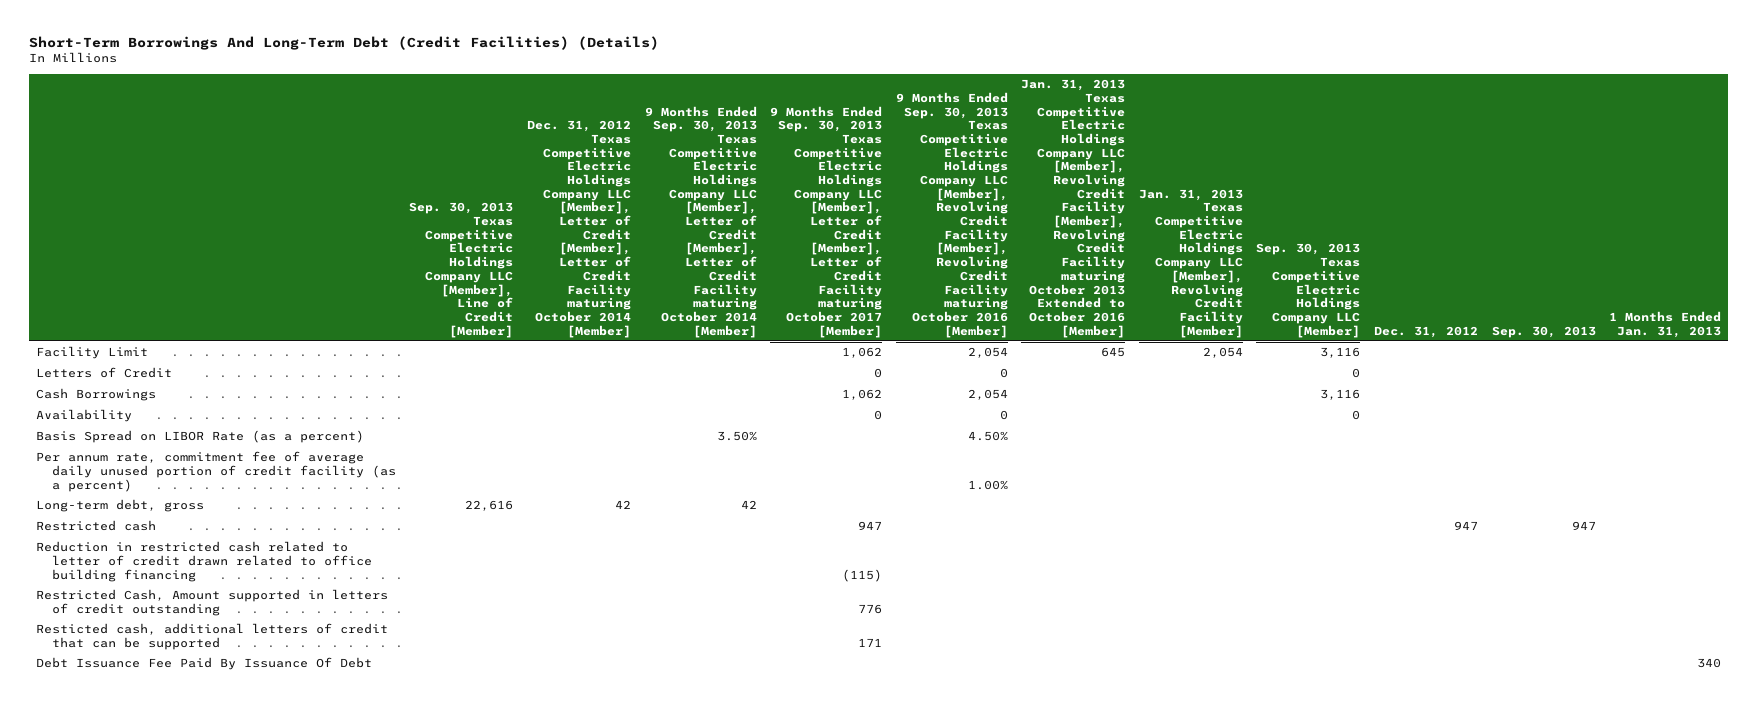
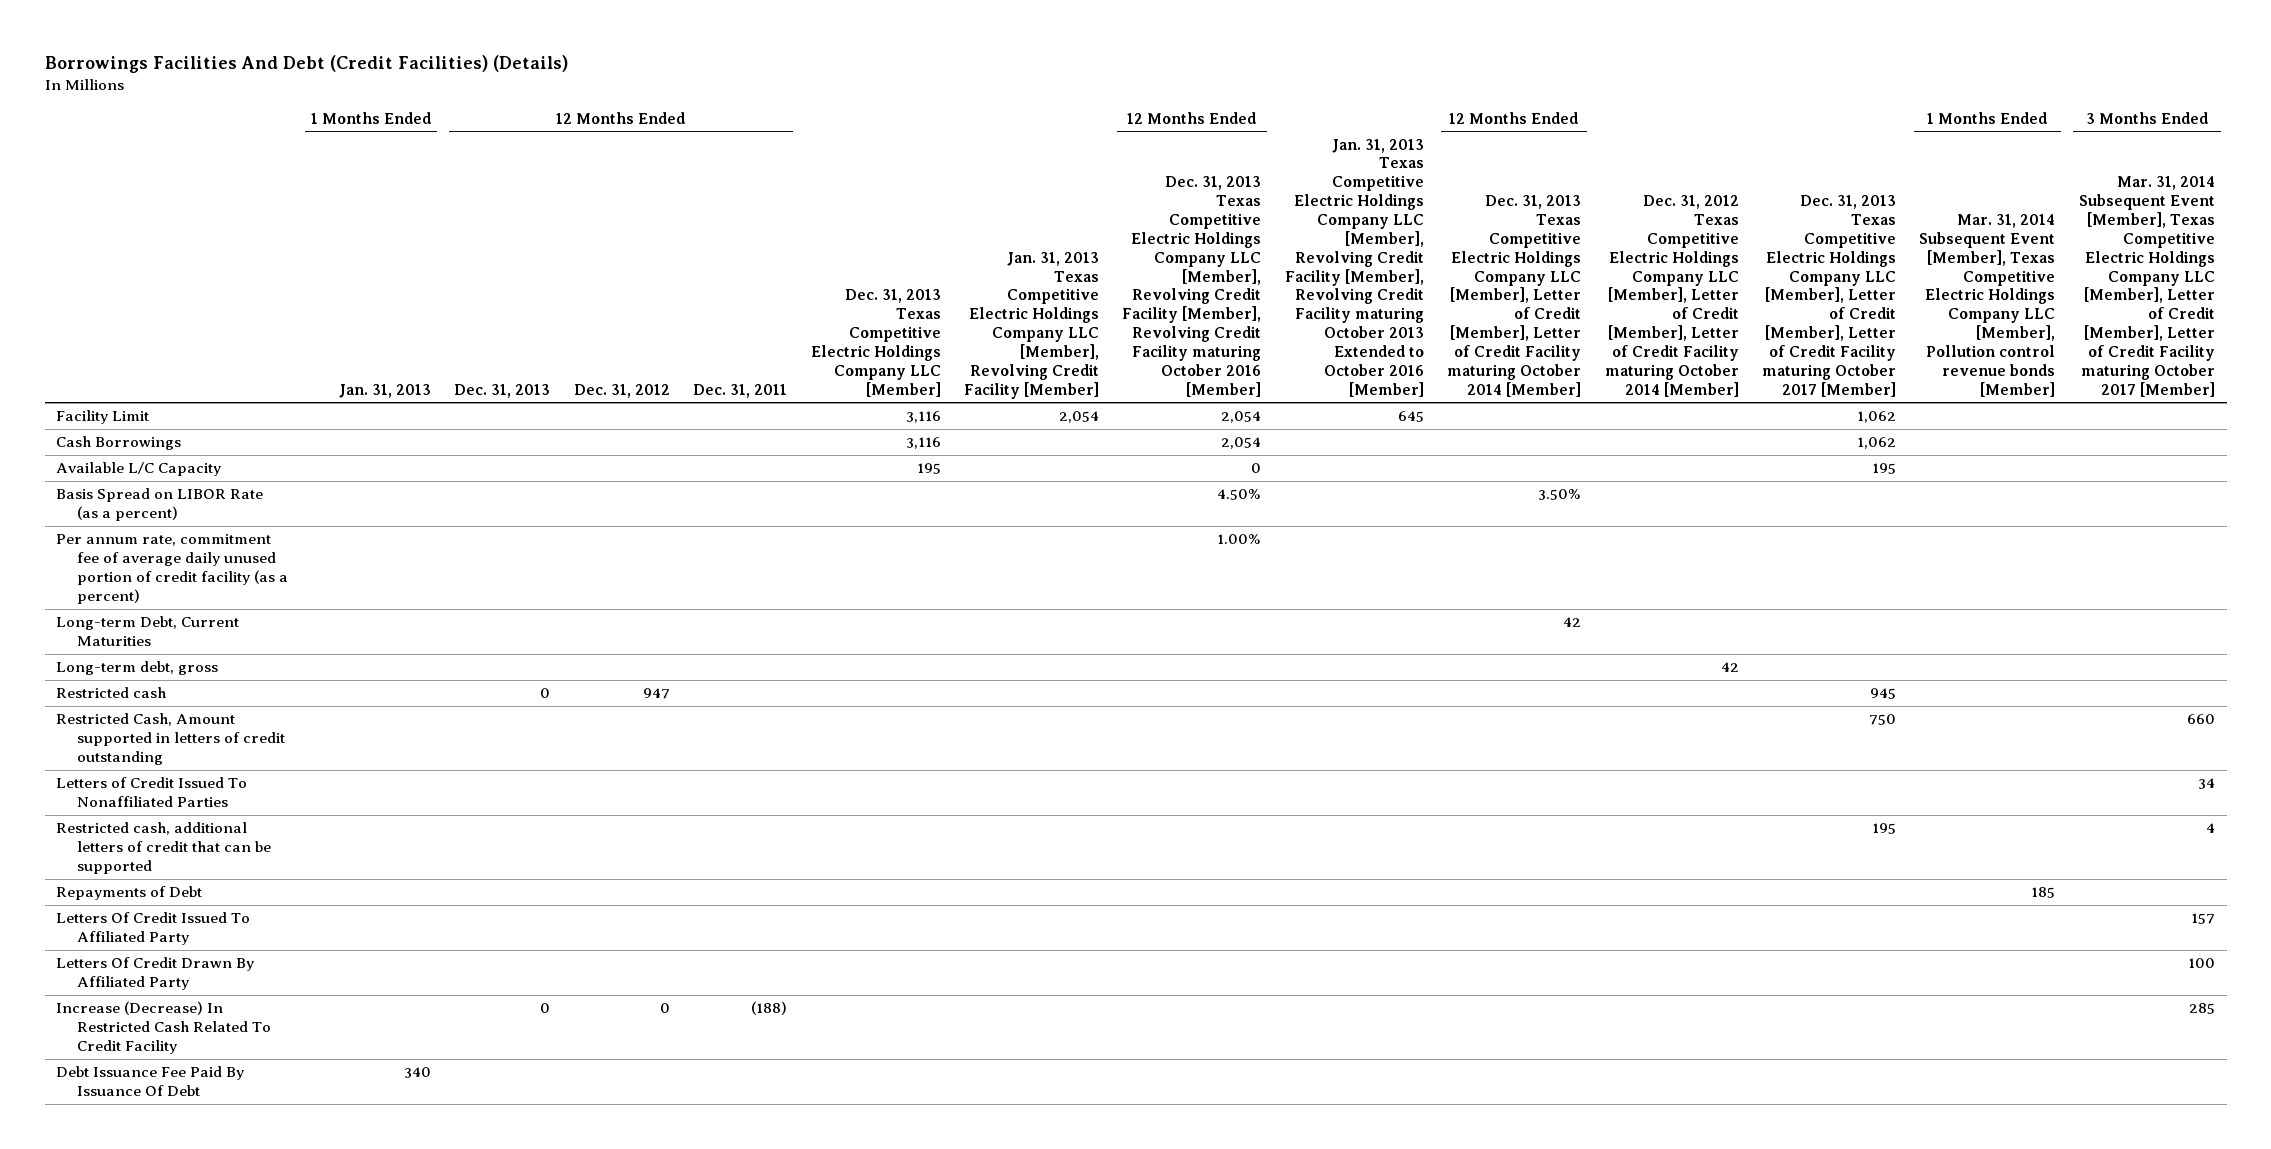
- Short-Term Borrowings And Long-Term Debt (Credit Facilities) (Details)
+ Borrowings Facilities And Debt (Credit Facilities) (Details)
- | Sep. 30, 2013 Texas Competitive Electric Holdings Company LLC [Member], Line of Credit [Member] | Dec. 31, 2012 Texas Competitive Electric Holdings Company LLC [Member], Letter of Credit [Member], Letter of Credit Facility maturing October 2014 [Member] | 9 Months Ended Sep. 30, 2013 Texas Competitive Electric Holdings Company LLC [Member], Letter of Credit [Member], Letter of Credit Facility maturing October 2014 [Member] | 9 Months Ended Sep. 30, 2013 Texas Competitive Electric Holdings Company LLC [Member], Letter of Credit [Member], Letter of Credit Facility maturing October 2017 [Member] | 9 Months Ended Sep. 30, 2013 Texas Competitive Electric Holdings Company LLC [Member], Revolving Credit Facility [Member], Revolving Credit Facility maturing October 2016 [Member] | Jan. 31, 2013 Texas Competitive Electric Holdings Company LLC [Member], Revolving Credit Facility [Member], Revolving Credit Facility maturing October 2013 Extended to October 2016 [Member] | Jan. 31, 2013 Texas Competitive Electric Holdings Company LLC [Member], Revolving Credit Facility [Member] | Sep. 30, 2013 Texas Competitive Electric Holdings Company LLC [Member] | Dec. 31, 2012 | Sep. 30, 2013 | 1 Months Ended Jan. 31, 2013
+ | 1 Months Ended Jan. 31, 2013 | 12 Months Ended Dec. 31, 2013 | 12 Months Ended Dec. 31, 2012 | 12 Months Ended Dec. 31, 2011 | Dec. 31, 2013 Texas Competitive Electric Holdings Company LLC [Member] | Jan. 31, 2013 Texas Competitive Electric Holdings Company LLC [Member], Revolving Credit Facility [Member] | 12 Months Ended Dec. 31, 2013 Texas Competitive Electric Holdings Company LLC [Member], Revolving Credit Facility [Member], Revolving Credit Facility maturing October 2016 [Member] | Jan. 31, 2013 Texas Competitive Electric Holdings Company LLC [Member], Revolving Credit Facility [Member], Revolving Credit Facility maturing October 2013 Extended to October 2016 [Member] | 12 Months Ended Dec. 31, 2013 Texas Competitive Electric Holdings Company LLC [Member], Letter of Credit [Member], Letter of Credit Facility maturing October 2014 [Member] | Dec. 31, 2012 Texas Competitive Electric Holdings Company LLC [Member], Letter of Credit [Member], Letter of Credit Facility maturing October 2014 [Member] | Dec. 31, 2013 Texas Competitive Electric Holdings Company LLC [Member], Letter of Credit [Member], Letter of Credit Facility maturing October 2017 [Member] | 1 Months Ended Mar. 31, 2014 Subsequent Event [Member], Texas Competitive Electric Holdings Company LLC [Member], Pollution control revenue bonds [Member] | 3 Months Ended Mar. 31, 2014 Subsequent Event [Member], Texas Competitive Electric Holdings Company LLC [Member], Letter of Credit [Member], Letter of Credit Facility maturing October 2017 [Member]
- Letters of Credit | | | | 0 | 0 | | | 0 | | |
- Availability | | | | 0 | 0 | | | 0 | | |
+ Available L/C Capacity | | | | | 195 | | 0 | | | | 195 | |
+ Long-term Debt, Current Maturities | | | | | | | | | 42 | | | |
- Reduction in restricted cash related to letter of credit drawn related to office building financing | | | | (115) | | | | | | |
- Resticted cash, additional letters of credit that can be supported | | | | 171 | | | | | | |
+ Letters of Credit Issued To Nonaffiliated Parties | | | | | | | | | | | | | 34
+ Restricted cash, additional letters of credit that can be supported | | | | | | | | | | | 195 | | 4
+ Repayments of Debt | | | | | | | | | | | | 185 |
+ Letters Of Credit Issued To Affiliated Party | | | | | | | | | | | | | 157
+ Letters Of Credit Drawn By Affiliated Party | | | | | | | | | | | | | 100
+ Increase (Decrease) In Restricted Cash Related To Credit Facility | | 0 | 0 | (188) | | | | | | | | | 285

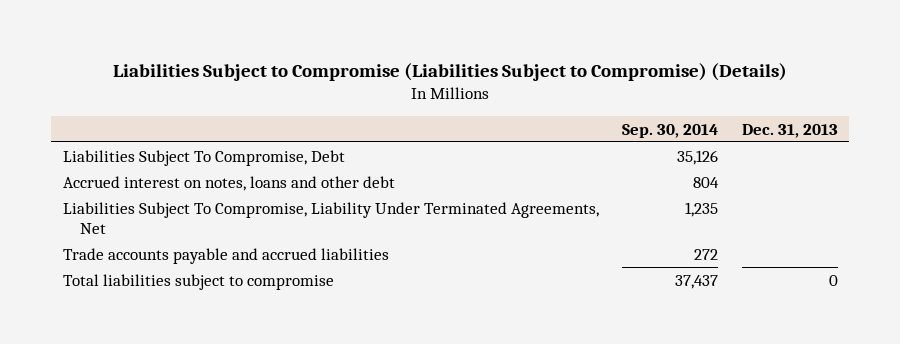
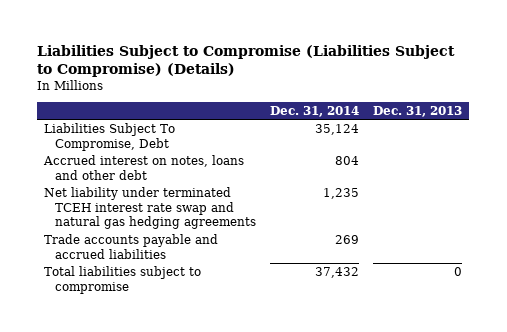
- | Sep. 30, 2014 | Dec. 31, 2013
+ | Dec. 31, 2014 | Dec. 31, 2013
- Liabilities Subject To Compromise, Liability Under Terminated Agreements, Net | 1,235 |
+ Net liability under terminated TCEH interest rate swap and natural gas hedging agreements | 1,235 |

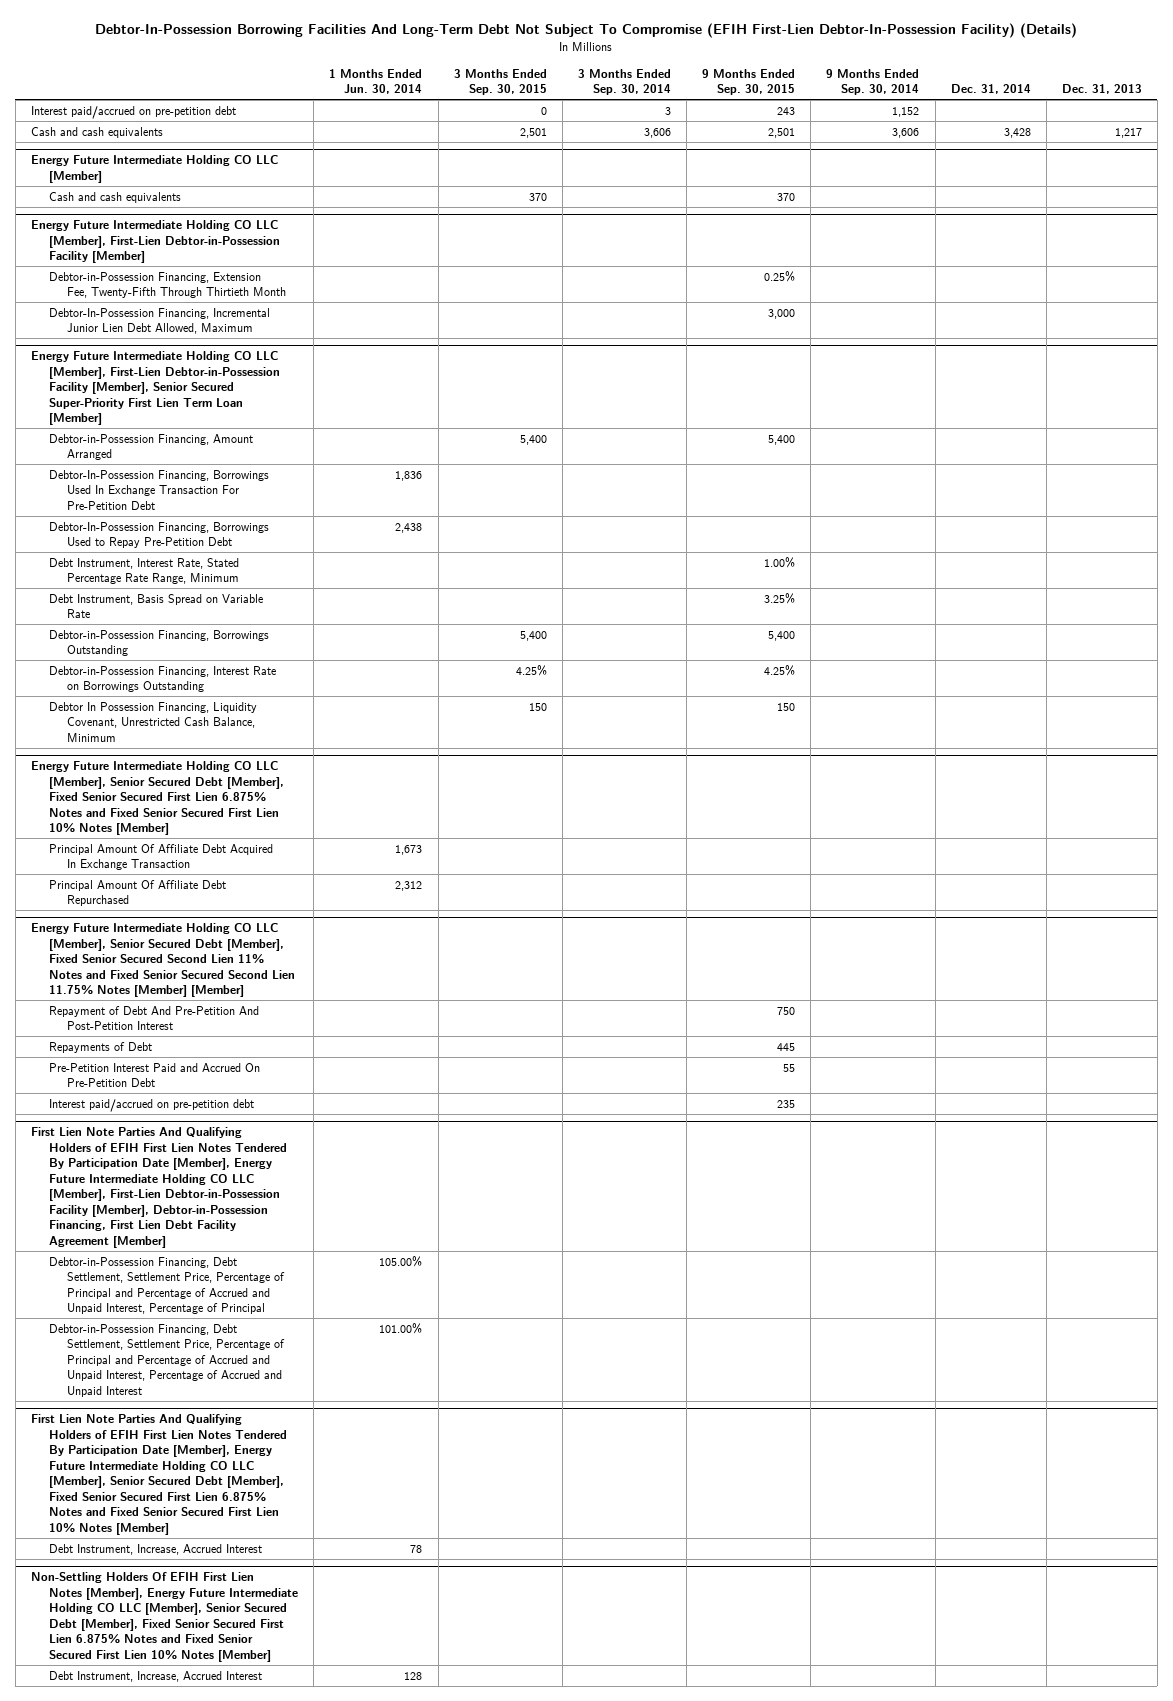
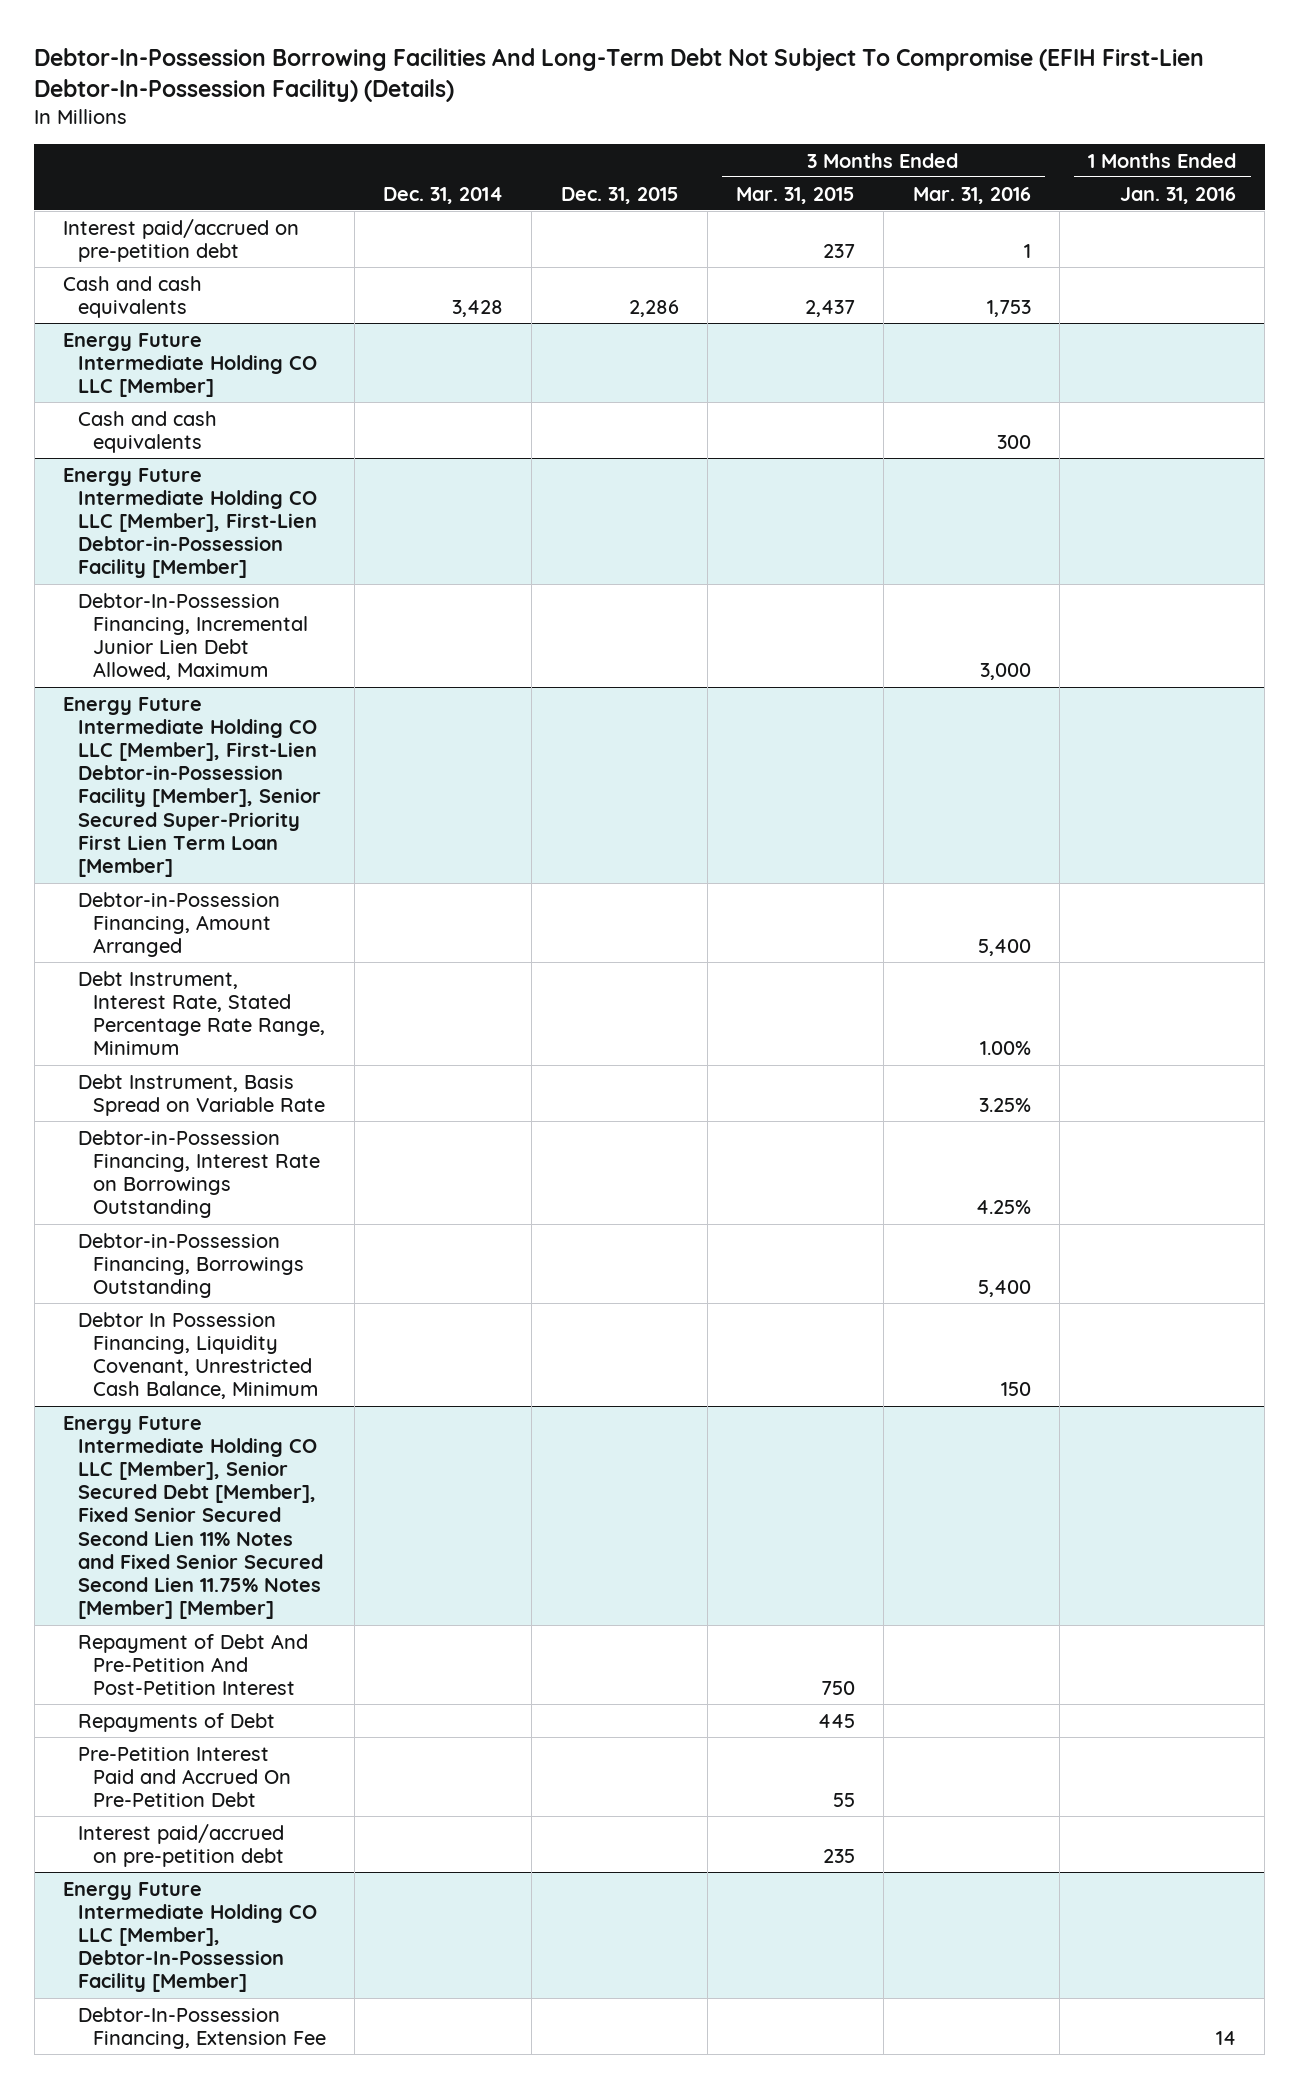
- | 1 Months Ended Jun. 30, 2014 | 3 Months Ended Sep. 30, 2015 | 3 Months Ended Sep. 30, 2014 | 9 Months Ended Sep. 30, 2015 | 9 Months Ended Sep. 30, 2014 | Dec. 31, 2014 | Dec. 31, 2013
+ | Dec. 31, 2014 | Dec. 31, 2015 | 3 Months Ended Mar. 31, 2015 | 3 Months Ended Mar. 31, 2016 | 1 Months Ended Jan. 31, 2016
@ Energy Future Intermediate Holding CO LLC [Member], First-Lien Debtor-in-Possession Facility [Member]
- Debtor-in-Possession Financing, Extension Fee, Twenty-Fifth Through Thirtieth Month | | | | 0.25% | | |
@ Energy Future Intermediate Holding CO LLC [Member], First-Lien Debtor-in-Possession Facility [Member], Senior Secured Super-Priority First Lien Term Loan [Member]
- Debtor-In-Possession Financing, Borrowings Used In Exchange Transaction For Pre-Petition Debt | 1,836 | | | | | |
- Debtor-In-Possession Financing, Borrowings Used to Repay Pre-Petition Debt | 2,438 | | | | | |
moved down: Debtor-in-Possession Financing, Borrowings Outstanding | | | | 5,400 |
- Energy Future Intermediate Holding CO LLC [Member], Senior Secured Debt [Member], Fixed Senior Secured First Lien 6.875% Notes and Fixed Senior Secured First Lien 10% Notes [Member]
- Principal Amount Of Affiliate Debt Acquired In Exchange Transaction | 1,673 | | | | | |
- Principal Amount Of Affiliate Debt Repurchased | 2,312 | | | | | |
- First Lien Note Parties And Qualifying Holders of EFIH First Lien Notes Tendered By Participation Date [Member], Energy Future Intermediate Holding CO LLC [Member], First-Lien Debtor-in-Possession Facility [Member], Debtor-in-Possession Financing, First Lien Debt Facility Agreement [Member]
- Debtor-in-Possession Financing, Debt Settlement, Settlement Price, Percentage of Principal and Percentage of Accrued and Unpaid Interest, Percentage of Principal | 105.00% | | | | | |
- Debtor-in-Possession Financing, Debt Settlement, Settlement Price, Percentage of Principal and Percentage of Accrued and Unpaid Interest, Percentage of Accrued and Unpaid Interest | 101.00% | | | | | |
- First Lien Note Parties And Qualifying Holders of EFIH First Lien Notes Tendered By Participation Date [Member], Energy Future Intermediate Holding CO LLC [Member], Senior Secured Debt [Member], Fixed Senior Secured First Lien 6.875% Notes and Fixed Senior Secured First Lien 10% Notes [Member]
- Debt Instrument, Increase, Accrued Interest | 78 | | | | | |
- Non-Settling Holders Of EFIH First Lien Notes [Member], Energy Future Intermediate Holding CO LLC [Member], Senior Secured Debt [Member], Fixed Senior Secured First Lien 6.875% Notes and Fixed Senior Secured First Lien 10% Notes [Member]
- Debt Instrument, Increase, Accrued Interest | 128 | | | | | |
+ Energy Future Intermediate Holding CO LLC [Member], Debtor-In-Possession Facility [Member]
+ Debtor-In-Possession Financing, Extension Fee | | | | | 14

